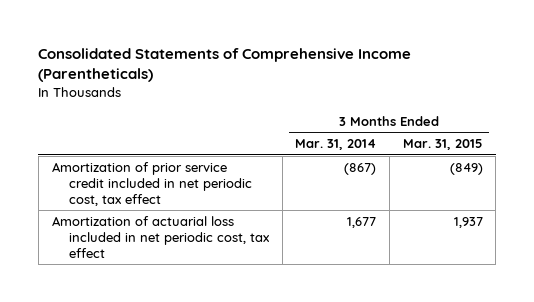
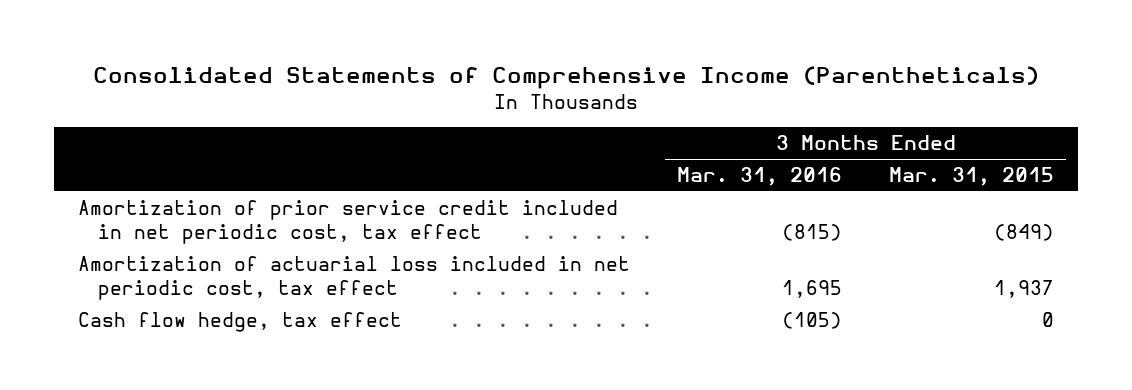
- | 3 Months Ended Mar. 31, 2014 | 3 Months Ended Mar. 31, 2015
+ | 3 Months Ended Mar. 31, 2016 | 3 Months Ended Mar. 31, 2015
+ Cash flow hedge, tax effect | (105) | 0

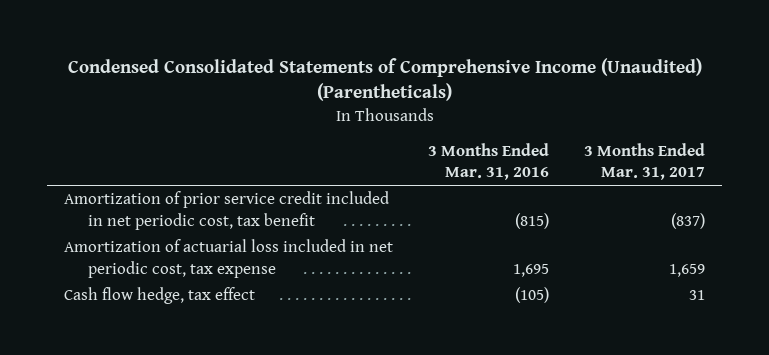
- Consolidated Statements of Comprehensive Income (Parentheticals)
+ Condensed Consolidated Statements of Comprehensive Income (Unaudited) (Parentheticals)
- | 3 Months Ended Mar. 31, 2016 | 3 Months Ended Mar. 31, 2015
+ | 3 Months Ended Mar. 31, 2016 | 3 Months Ended Mar. 31, 2017
- Amortization of prior service credit included in net periodic cost, tax effect | (815) | (849)
- Amortization of actuarial loss included in net periodic cost, tax effect | 1,695 | 1,937
+ Amortization of prior service credit included in net periodic cost, tax benefit | (815) | (837)
+ Amortization of actuarial loss included in net periodic cost, tax expense | 1,695 | 1,659

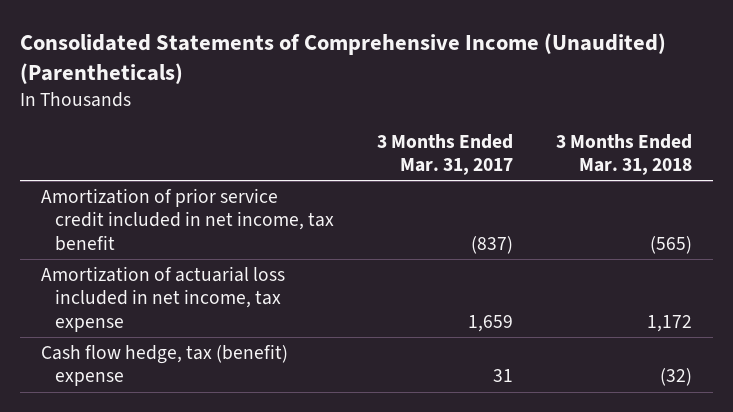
- Condensed Consolidated Statements of Comprehensive Income (Unaudited) (Parentheticals)
+ Consolidated Statements of Comprehensive Income (Unaudited) (Parentheticals)
- | 3 Months Ended Mar. 31, 2016 | 3 Months Ended Mar. 31, 2017
+ | 3 Months Ended Mar. 31, 2017 | 3 Months Ended Mar. 31, 2018
- Amortization of prior service credit included in net periodic cost, tax benefit | (815) | (837)
- Amortization of actuarial loss included in net periodic cost, tax expense | 1,695 | 1,659
- Cash flow hedge, tax effect | (105) | 31
+ Amortization of prior service credit included in net income, tax benefit | (837) | (565)
+ Amortization of actuarial loss included in net income, tax expense | 1,659 | 1,172
+ Cash flow hedge, tax (benefit) expense | 31 | (32)

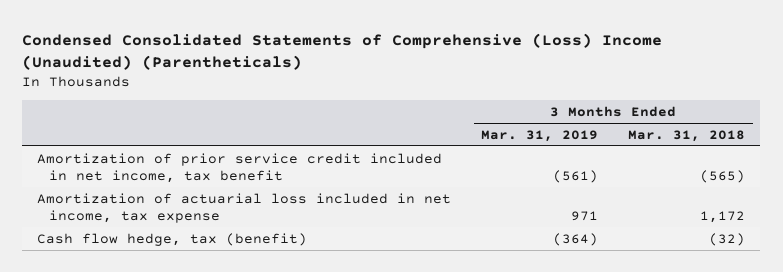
- Consolidated Statements of Comprehensive Income (Unaudited) (Parentheticals)
+ Condensed Consolidated Statements of Comprehensive (Loss) Income (Unaudited) (Parentheticals)
- | 3 Months Ended Mar. 31, 2017 | 3 Months Ended Mar. 31, 2018
+ | 3 Months Ended Mar. 31, 2019 | 3 Months Ended Mar. 31, 2018
- Cash flow hedge, tax (benefit) expense | 31 | (32)
+ Cash flow hedge, tax (benefit) | (364) | (32)

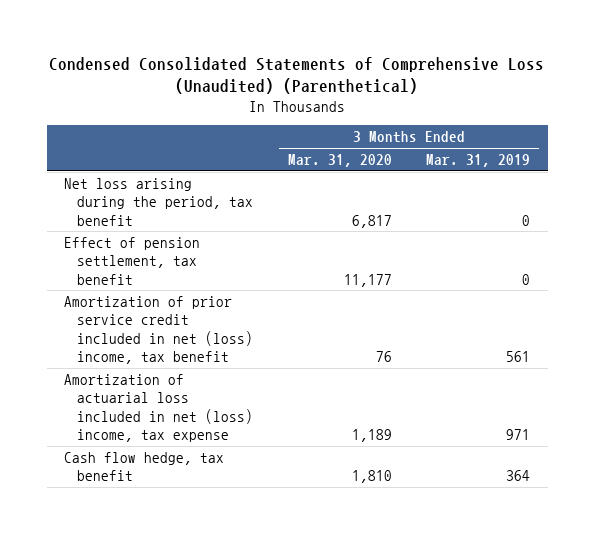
- Condensed Consolidated Statements of Comprehensive (Loss) Income (Unaudited) (Parentheticals)
+ Condensed Consolidated Statements of Comprehensive Loss (Unaudited) (Parenthetical)
- | 3 Months Ended Mar. 31, 2019 | 3 Months Ended Mar. 31, 2018
+ | 3 Months Ended Mar. 31, 2020 | 3 Months Ended Mar. 31, 2019
- Amortization of prior service credit included in net income, tax benefit | (561) | (565)
- Amortization of actuarial loss included in net income, tax expense | 971 | 1,172
- Cash flow hedge, tax (benefit) | (364) | (32)
+ Net loss arising during the period, tax benefit | 6,817 | 0
+ Effect of pension settlement, tax benefit | 11,177 | 0
+ Amortization of prior service credit included in net (loss) income, tax benefit | 76 | 561
+ Amortization of actuarial loss included in net (loss) income, tax expense | 1,189 | 971
+ Cash flow hedge, tax benefit | 1,810 | 364

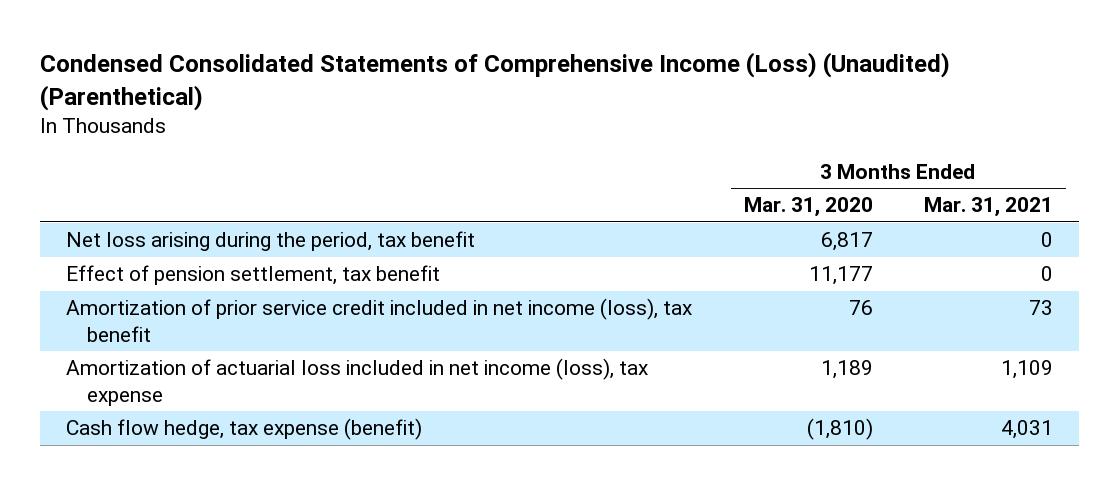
- Condensed Consolidated Statements of Comprehensive Loss (Unaudited) (Parenthetical)
+ Condensed Consolidated Statements of Comprehensive Income (Loss) (Unaudited) (Parenthetical)
- | 3 Months Ended Mar. 31, 2020 | 3 Months Ended Mar. 31, 2019
+ | 3 Months Ended Mar. 31, 2020 | 3 Months Ended Mar. 31, 2021
- Amortization of prior service credit included in net (loss) income, tax benefit | 76 | 561
- Amortization of actuarial loss included in net (loss) income, tax expense | 1,189 | 971
- Cash flow hedge, tax benefit | 1,810 | 364
+ Amortization of prior service credit included in net income (loss), tax benefit | 76 | 73
+ Amortization of actuarial loss included in net income (loss), tax expense | 1,189 | 1,109
+ Cash flow hedge, tax expense (benefit) | (1,810) | 4,031

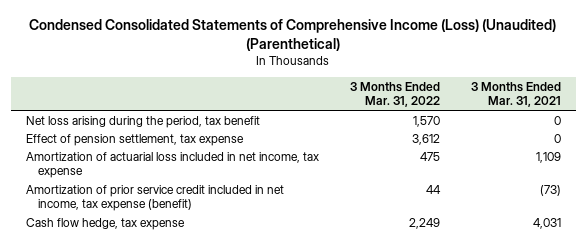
- | 3 Months Ended Mar. 31, 2020 | 3 Months Ended Mar. 31, 2021
+ | 3 Months Ended Mar. 31, 2022 | 3 Months Ended Mar. 31, 2021
- Effect of pension settlement, tax benefit | 11,177 | 0
- Amortization of prior service credit included in net income (loss), tax benefit | 76 | 73
- Amortization of actuarial loss included in net income (loss), tax expense | 1,189 | 1,109
- Cash flow hedge, tax expense (benefit) | (1,810) | 4,031
+ Effect of pension settlement, tax expense | 3,612 | 0
+ Amortization of actuarial loss included in net income, tax expense | 475 | 1,109
+ Amortization of prior service credit included in net income, tax expense (benefit) | 44 | (73)
+ Cash flow hedge, tax expense | 2,249 | 4,031

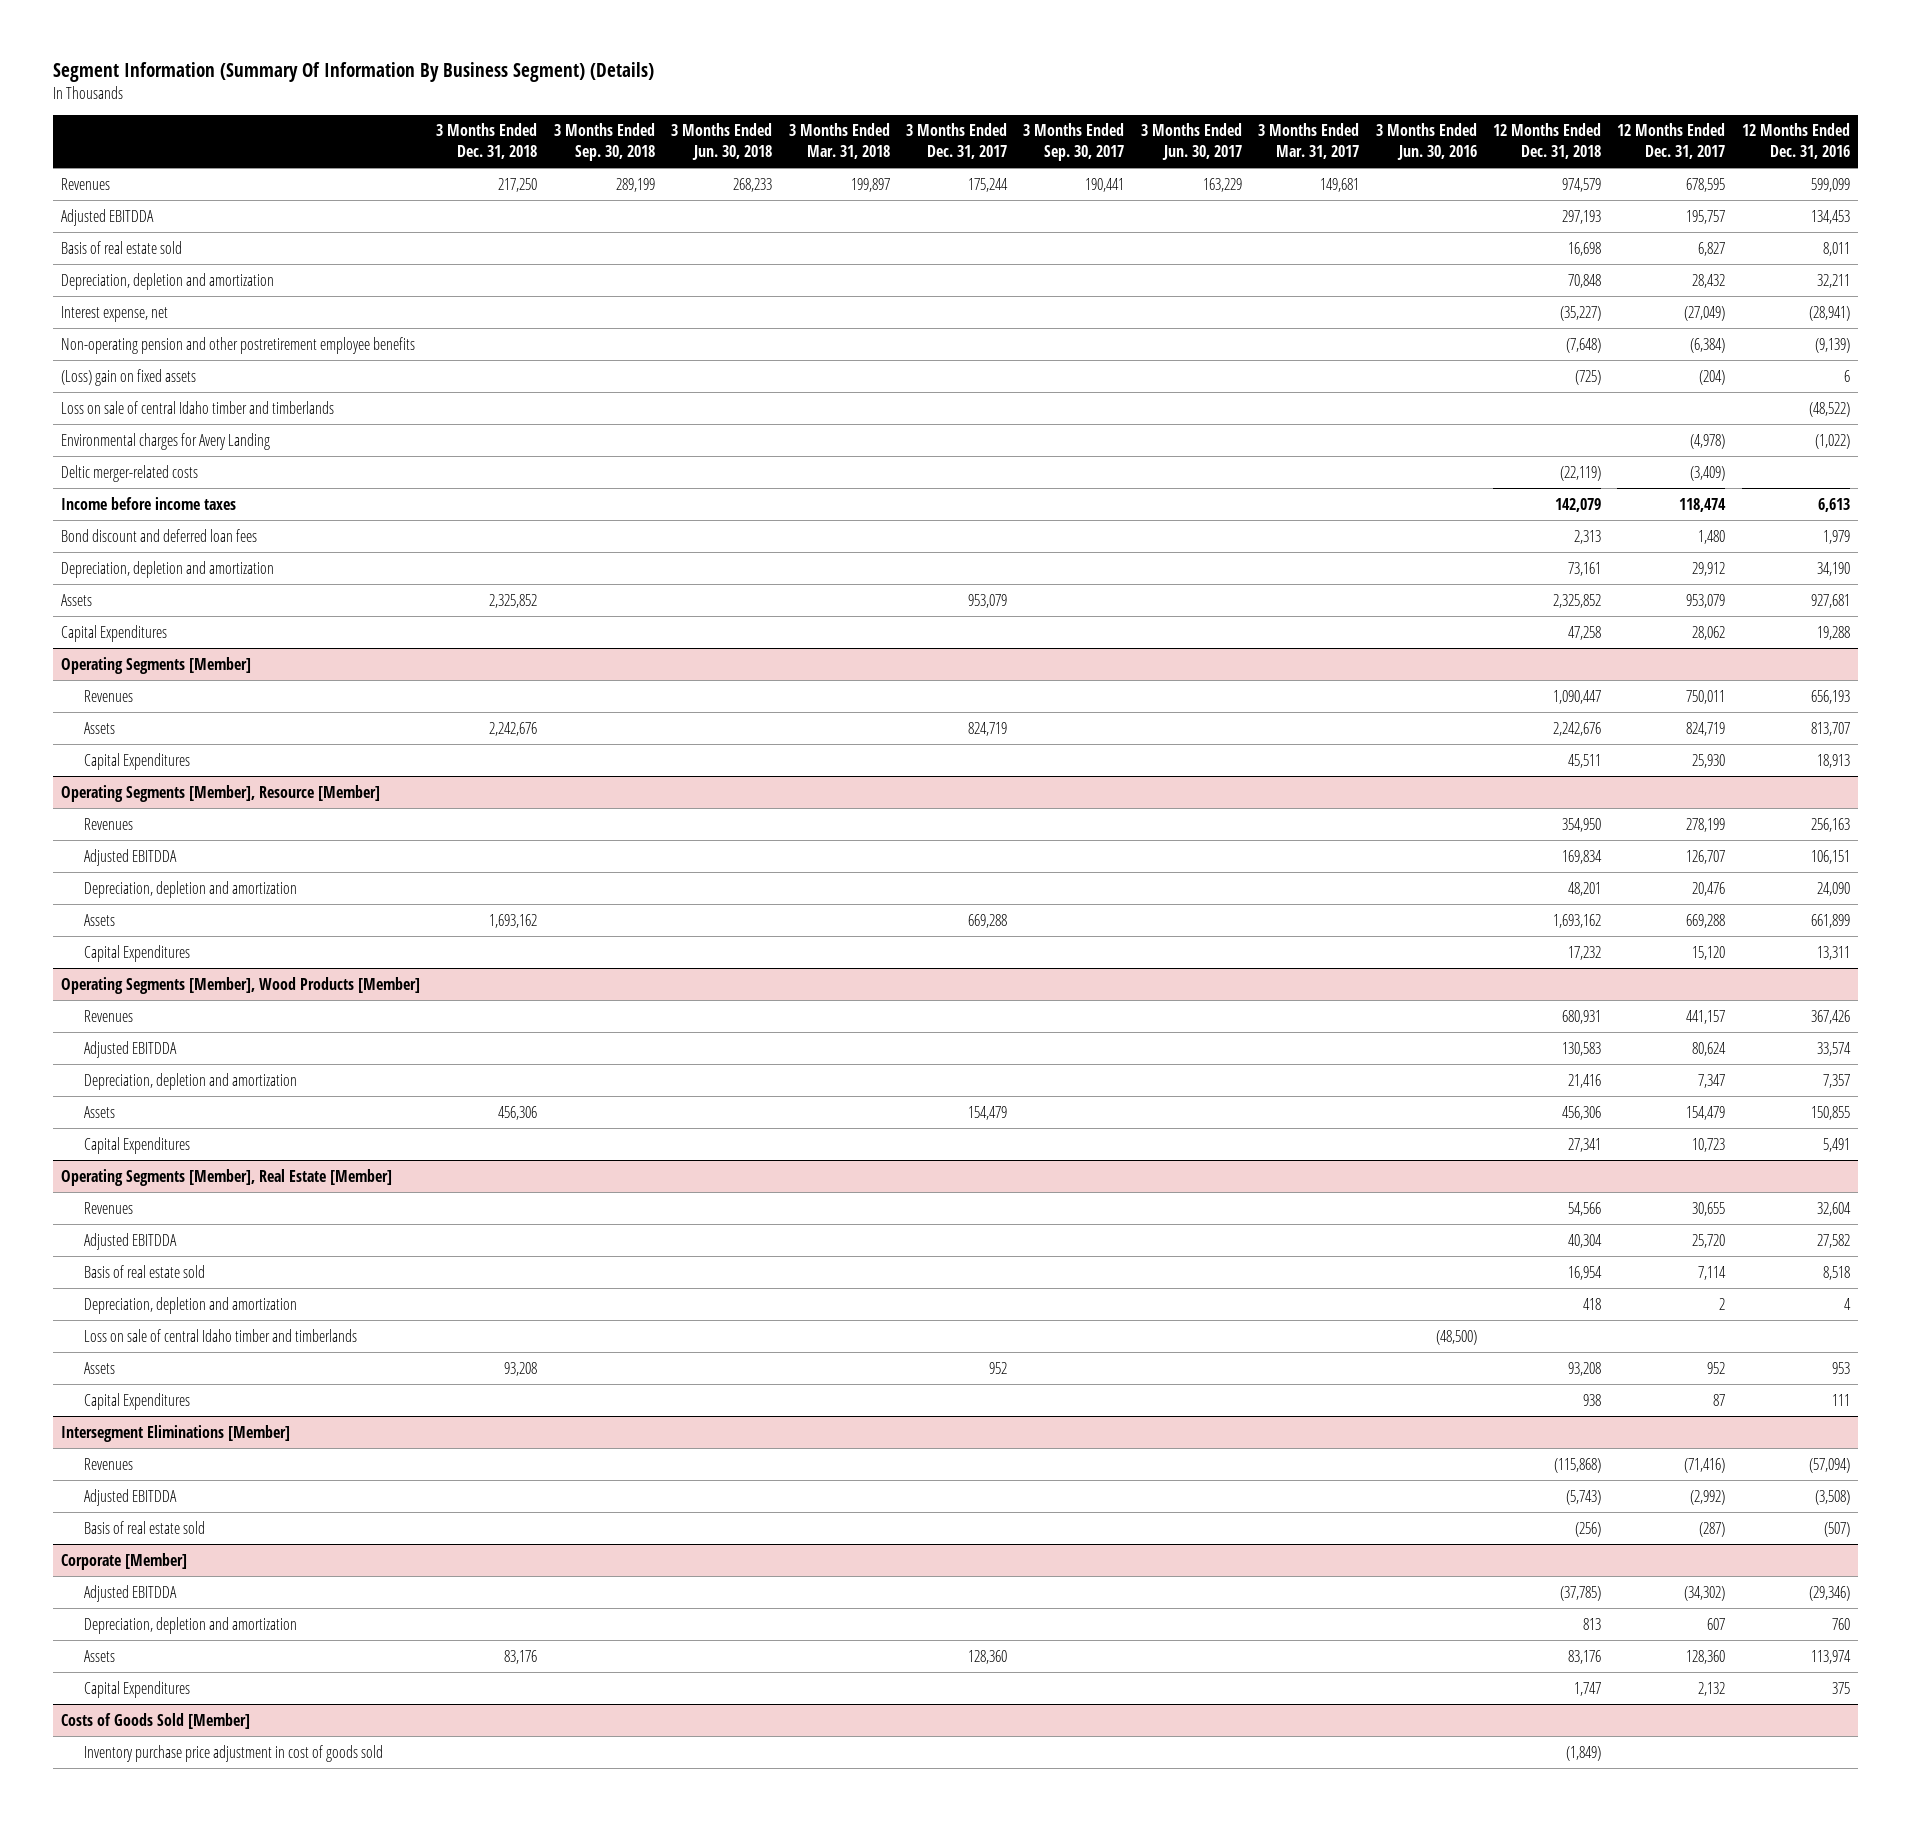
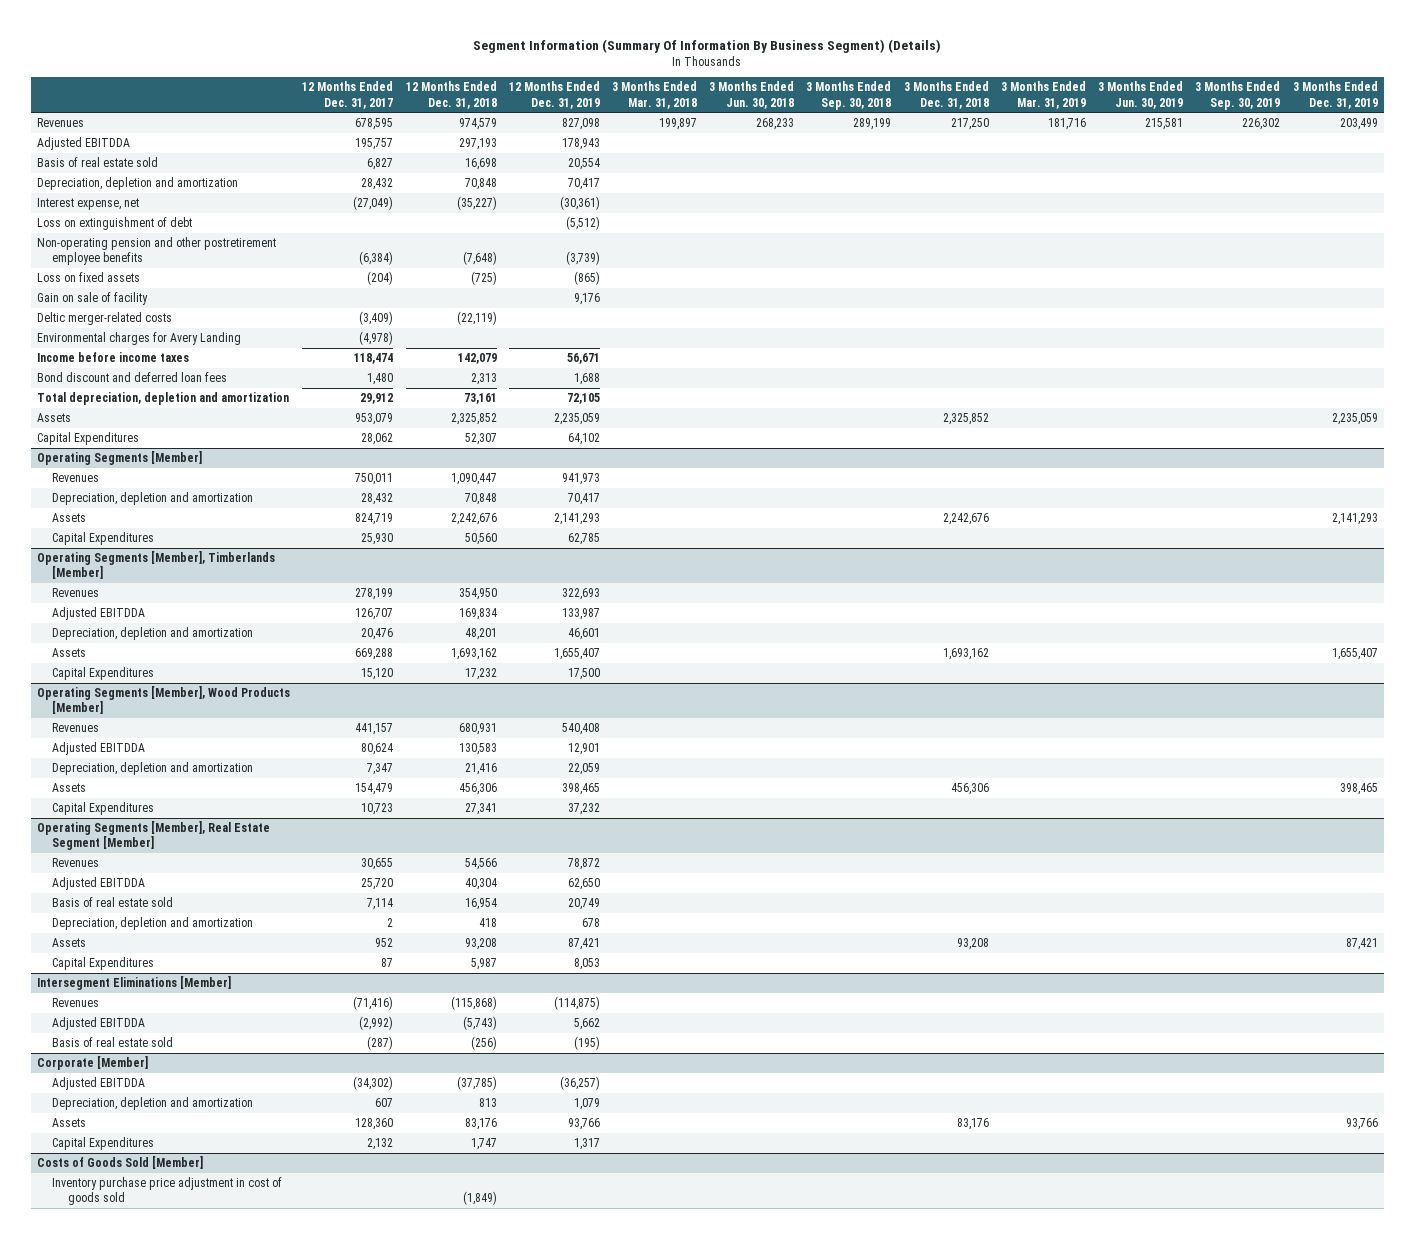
- | 3 Months Ended Dec. 31, 2018 | 3 Months Ended Sep. 30, 2018 | 3 Months Ended Jun. 30, 2018 | 3 Months Ended Mar. 31, 2018 | 3 Months Ended Dec. 31, 2017 | 3 Months Ended Sep. 30, 2017 | 3 Months Ended Jun. 30, 2017 | 3 Months Ended Mar. 31, 2017 | 3 Months Ended Jun. 30, 2016 | 12 Months Ended Dec. 31, 2018 | 12 Months Ended Dec. 31, 2017 | 12 Months Ended Dec. 31, 2016
+ | 12 Months Ended Dec. 31, 2017 | 12 Months Ended Dec. 31, 2018 | 12 Months Ended Dec. 31, 2019 | 3 Months Ended Mar. 31, 2018 | 3 Months Ended Jun. 30, 2018 | 3 Months Ended Sep. 30, 2018 | 3 Months Ended Dec. 31, 2018 | 3 Months Ended Mar. 31, 2019 | 3 Months Ended Jun. 30, 2019 | 3 Months Ended Sep. 30, 2019 | 3 Months Ended Dec. 31, 2019
+ Loss on extinguishment of debt | | | (5,512) | | | | | | | |
- (Loss) gain on fixed assets | | | | | | | | | | (725) | (204) | 6
- Loss on sale of central Idaho timber and timberlands | | | | | | | | | | | | (48,522)
+ Loss on fixed assets | (204) | (725) | (865) | | | | | | | |
+ Gain on sale of facility | | | 9,176 | | | | | | | |
moved down: Environmental charges for Avery Landing | (4,978) | | | | | | | | | |
- Depreciation, depletion and amortization | | | | | | | | | | 73,161 | 29,912 | 34,190
+ Total depreciation, depletion and amortization | 29,912 | 73,161 | 72,105 | | | | | | | |
- Capital Expenditures | | | | | | | | | | 47,258 | 28,062 | 19,288
+ Capital Expenditures | 28,062 | 52,307 | 64,102 | | | | | | | |
@ Operating Segments [Member]
+ Depreciation, depletion and amortization | 28,432 | 70,848 | 70,417 | | | | | | | |
- Capital Expenditures | | | | | | | | | | 45,511 | 25,930 | 18,913
- Operating Segments [Member], Resource [Member]
@ Operating Segments [Member]
+ Capital Expenditures | 25,930 | 50,560 | 62,785 | | | | | | | |
+ Operating Segments [Member], Timberlands [Member]
- Operating Segments [Member], Real Estate [Member]
+ Operating Segments [Member], Real Estate Segment [Member]
- Loss on sale of central Idaho timber and timberlands | | | | | | | | | (48,500) | | |
- Capital Expenditures | | | | | | | | | | 938 | 87 | 111
+ Capital Expenditures | 87 | 5,987 | 8,053 | | | | | | | |

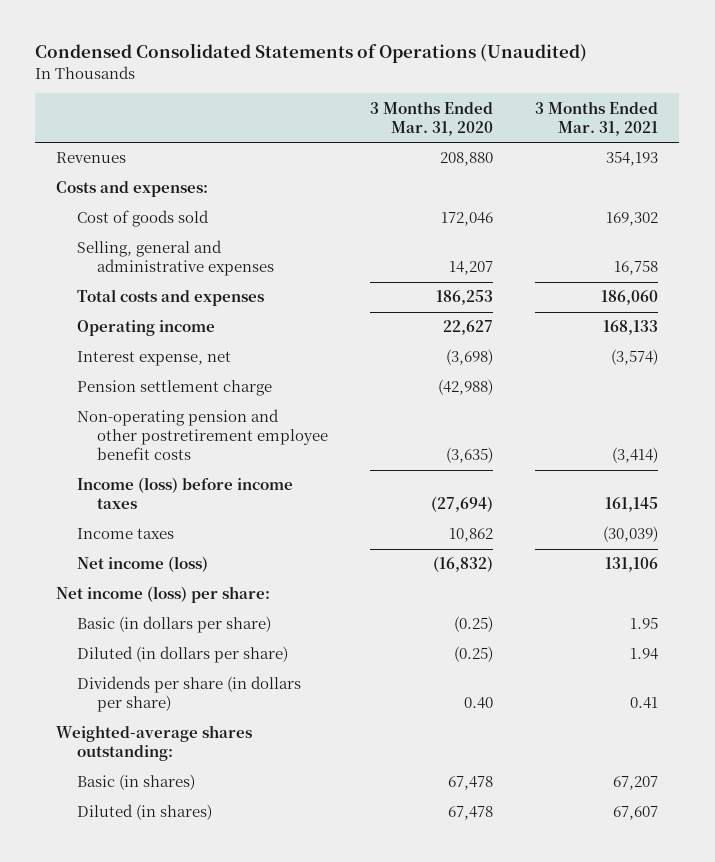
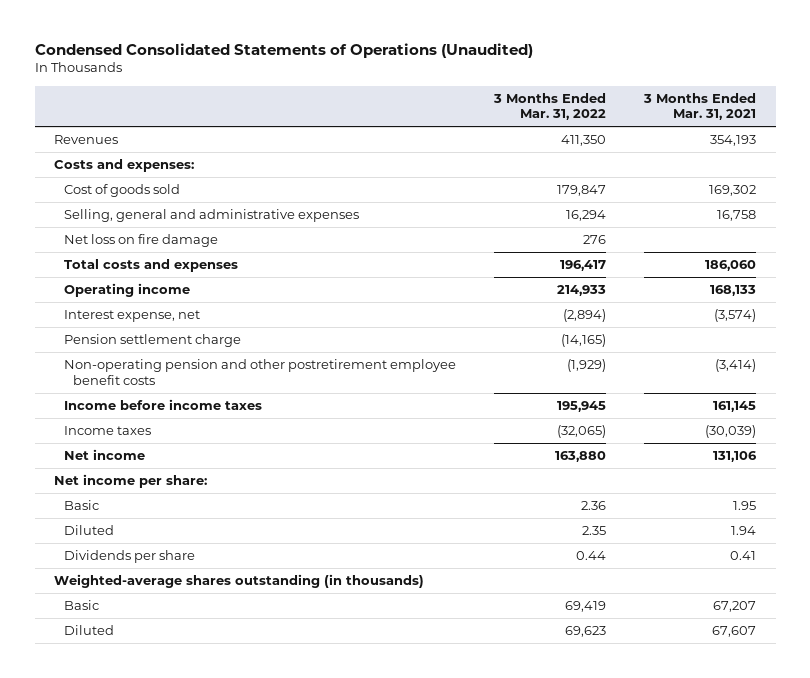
- | 3 Months Ended Mar. 31, 2020 | 3 Months Ended Mar. 31, 2021
+ | 3 Months Ended Mar. 31, 2022 | 3 Months Ended Mar. 31, 2021
+ Net loss on fire damage | 276 |
- Income (loss) before income taxes | (27,694) | 161,145
+ Income before income taxes | 195,945 | 161,145
- Net income (loss) | (16,832) | 131,106
- Net income (loss) per share:
- Basic (in dollars per share) | (0.25) | 1.95
- Diluted (in dollars per share) | (0.25) | 1.94
- Dividends per share (in dollars per share) | 0.40 | 0.41
- Weighted-average shares outstanding:
- Basic (in shares) | 67,478 | 67,207
- Diluted (in shares) | 67,478 | 67,607
+ Net income | 163,880 | 131,106
+ Net income per share:
+ Basic | 2.36 | 1.95
+ Diluted | 2.35 | 1.94
+ Dividends per share | 0.44 | 0.41
+ Weighted-average shares outstanding (in thousands)
+ Basic | 69,419 | 67,207
+ Diluted | 69,623 | 67,607

